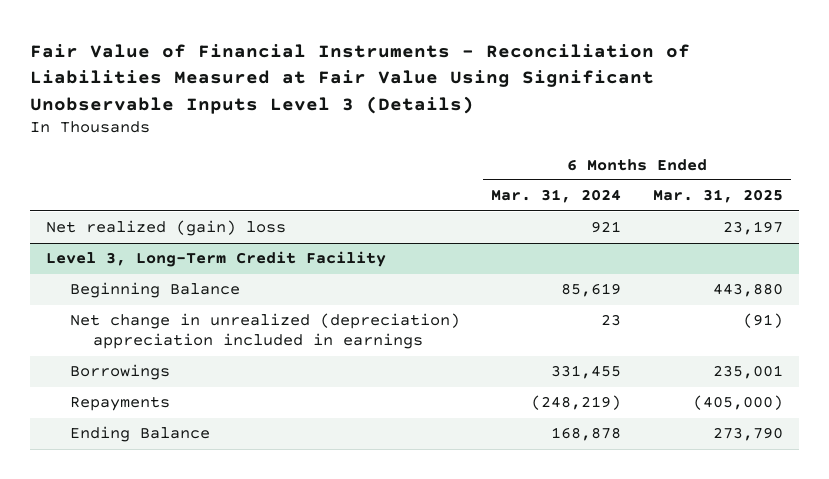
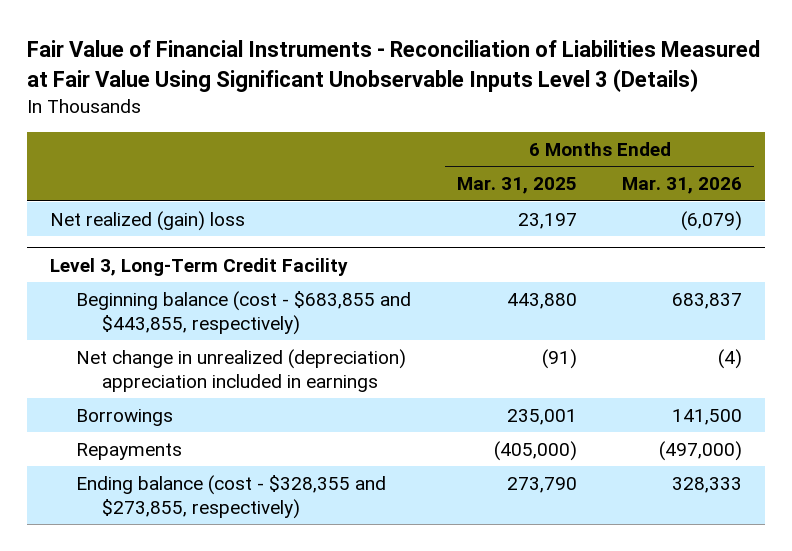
- | 6 Months Ended Mar. 31, 2024 | 6 Months Ended Mar. 31, 2025
+ | 6 Months Ended Mar. 31, 2025 | 6 Months Ended Mar. 31, 2026
@ Level 3, Long-Term Credit Facility
- Beginning Balance | 85,619 | 443,880
+ Beginning balance (cost - $683,855 and $443,855, respectively) | 443,880 | 683,837
- Ending Balance | 168,878 | 273,790
+ Ending balance (cost - $328,355 and $273,855, respectively) | 273,790 | 328,333

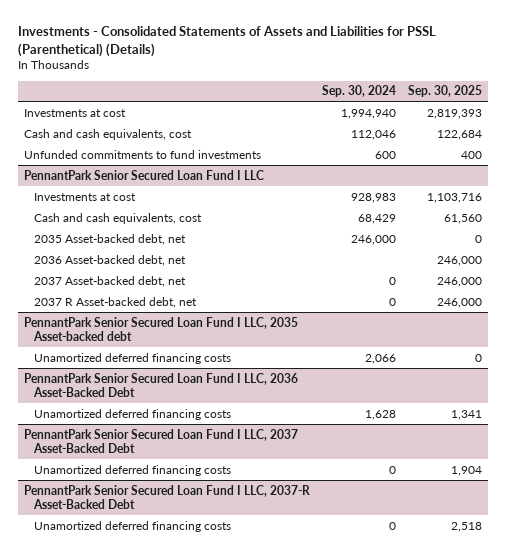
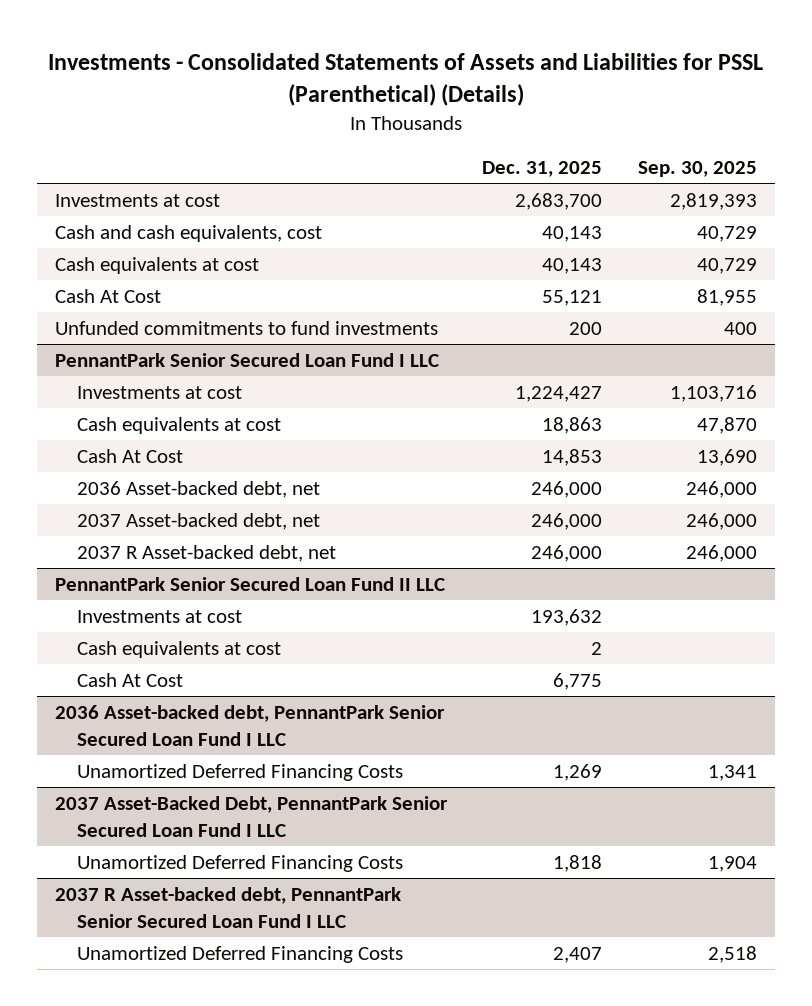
- | Sep. 30, 2024 | Sep. 30, 2025
+ | Dec. 31, 2025 | Sep. 30, 2025
- Cash and cash equivalents, cost | 112,046 | 122,684
+ Cash and cash equivalents, cost | 40,143 | 40,729
+ Cash equivalents at cost | 40,143 | 40,729
+ Cash At Cost | 55,121 | 81,955
@ PennantPark Senior Secured Loan Fund I LLC
- Cash and cash equivalents, cost | 68,429 | 61,560
- 2035 Asset-backed debt, net | 246,000 | 0
+ Cash equivalents at cost | 18,863 | 47,870
+ Cash At Cost | 14,853 | 13,690
- PennantPark Senior Secured Loan Fund I LLC, 2035 Asset-backed debt
- Unamortized deferred financing costs | 2,066 | 0
- PennantPark Senior Secured Loan Fund I LLC, 2036 Asset-Backed Debt
- Unamortized deferred financing costs | 1,628 | 1,341
- PennantPark Senior Secured Loan Fund I LLC, 2037 Asset-Backed Debt
- Unamortized deferred financing costs | 0 | 1,904
- PennantPark Senior Secured Loan Fund I LLC, 2037-R Asset-Backed Debt
- Unamortized deferred financing costs | 0 | 2,518
+ PennantPark Senior Secured Loan Fund II LLC
+ Investments at cost | 193,632 |
+ Cash equivalents at cost | 2 |
+ Cash At Cost | 6,775 |
+ 2036 Asset-backed debt, PennantPark Senior Secured Loan Fund I LLC
+ Unamortized Deferred Financing Costs | 1,269 | 1,341
+ 2037 Asset-Backed Debt, PennantPark Senior Secured Loan Fund I LLC
+ Unamortized Deferred Financing Costs | 1,818 | 1,904
+ 2037 R Asset-backed debt, PennantPark Senior Secured Loan Fund I LLC
+ Unamortized Deferred Financing Costs | 2,407 | 2,518

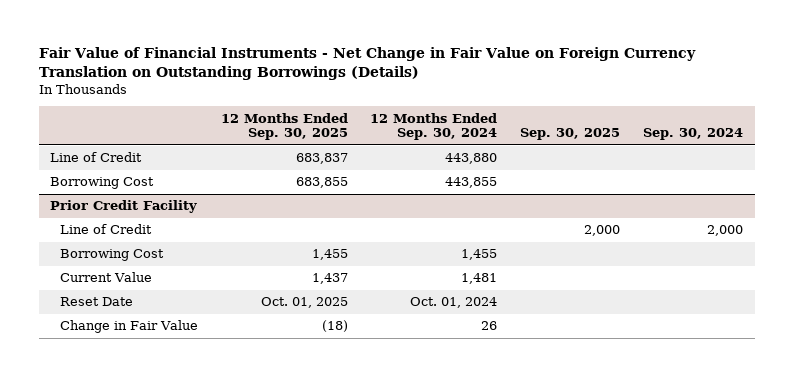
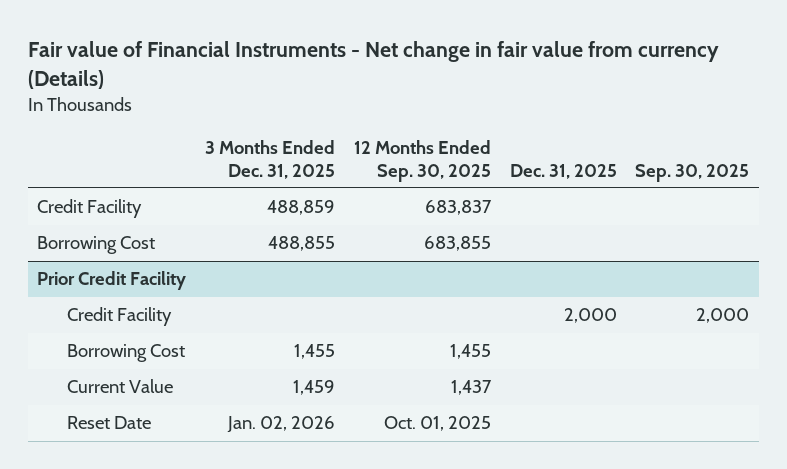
- Fair Value of Financial Instruments - Net Change in Fair Value on Foreign Currency Translation on Outstanding Borrowings (Details)
+ Fair value of Financial Instruments - Net change in fair value from currency (Details)
- | 12 Months Ended Sep. 30, 2025 | 12 Months Ended Sep. 30, 2024 | Sep. 30, 2025 | Sep. 30, 2024
+ | 3 Months Ended Dec. 31, 2025 | 12 Months Ended Sep. 30, 2025 | Dec. 31, 2025 | Sep. 30, 2025
- Line of Credit | 683,837 | 443,880 | |
+ Credit Facility | 488,859 | 683,837 | |
@ Prior Credit Facility
- Line of Credit | | | 2,000 | 2,000
+ Credit Facility | | | 2,000 | 2,000
- Change in Fair Value | (18) | 26 | |

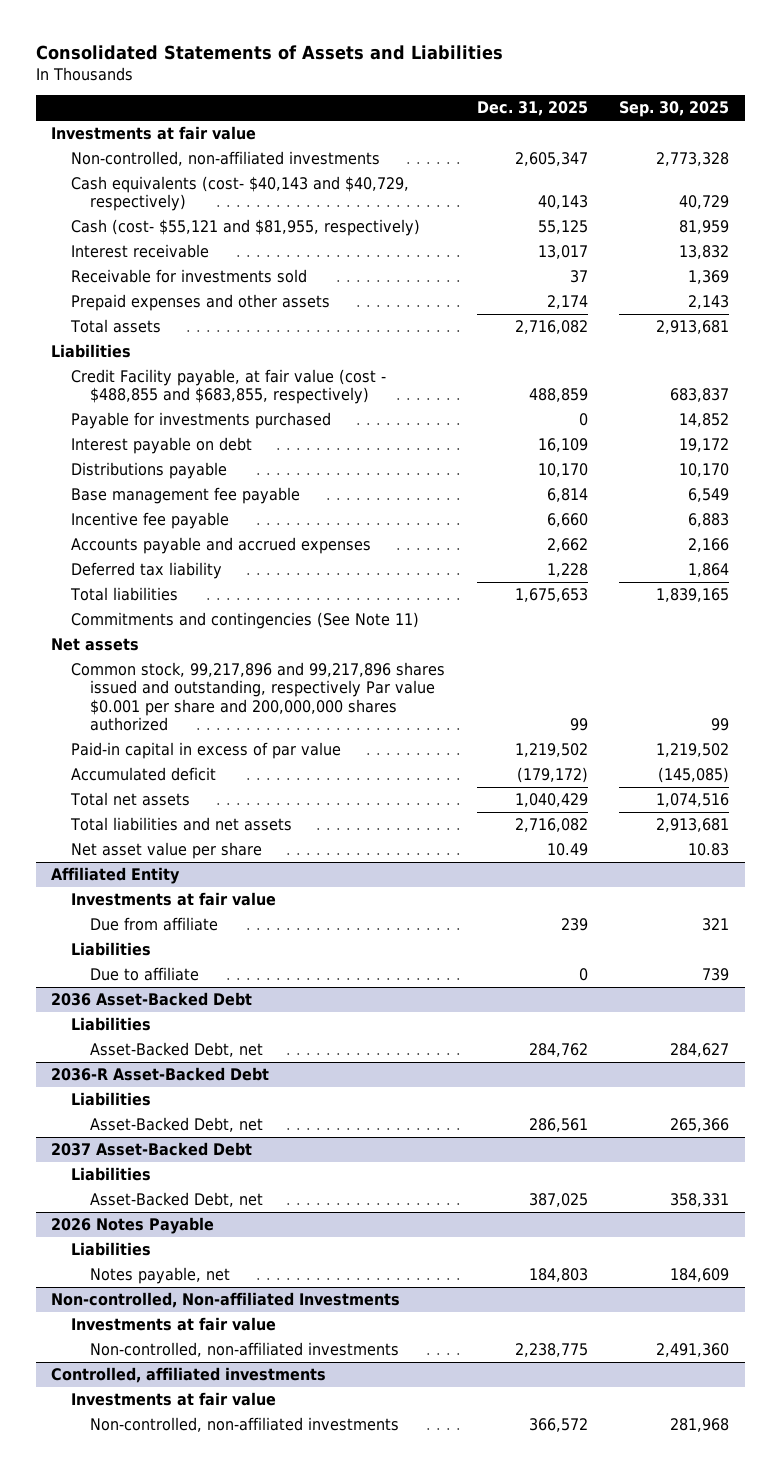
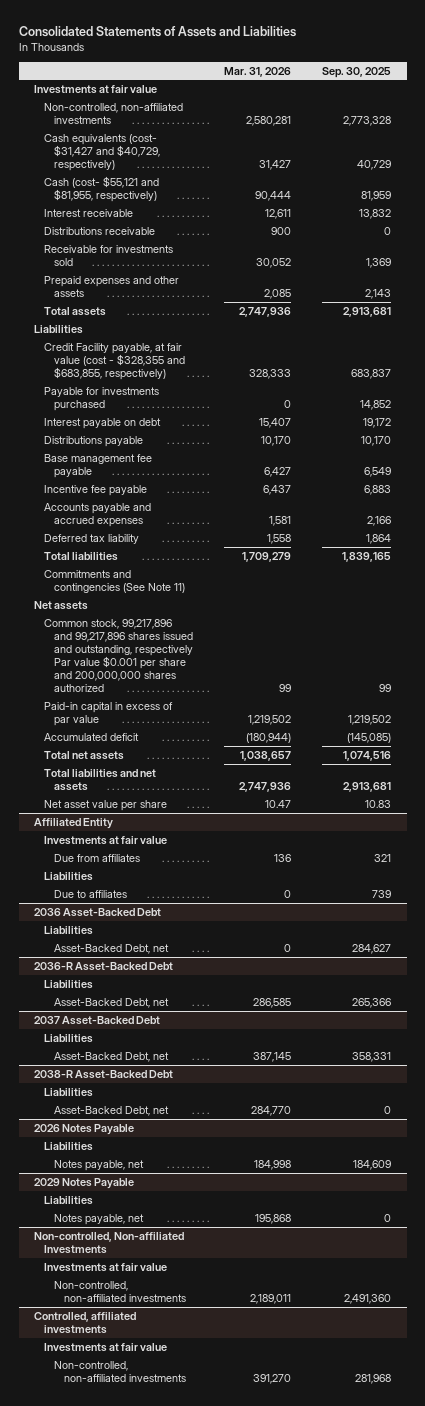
- | Dec. 31, 2025 | Sep. 30, 2025
+ | Mar. 31, 2026 | Sep. 30, 2025
- Cash equivalents (cost- $40,143 and $40,729, respectively) | 40,143 | 40,729
+ Cash equivalents (cost- $31,427 and $40,729, respectively) | 31,427 | 40,729
+ Distributions receivable | 900 | 0
- Credit Facility payable, at fair value (cost - $488,855 and $683,855, respectively) | 488,859 | 683,837
+ Credit Facility payable, at fair value (cost - $328,355 and $683,855, respectively) | 328,333 | 683,837
@ Affiliated Entity
- Due from affiliate | 239 | 321
+ Due from affiliates | 136 | 321
- Due to affiliate | 0 | 739
+ Due to affiliates | 0 | 739
+ 2038-R Asset-Backed Debt
+ Liabilities
+ Asset-Backed Debt, net | 284,770 | 0
+ 2029 Notes Payable
+ Liabilities
+ Notes payable, net | 195,868 | 0

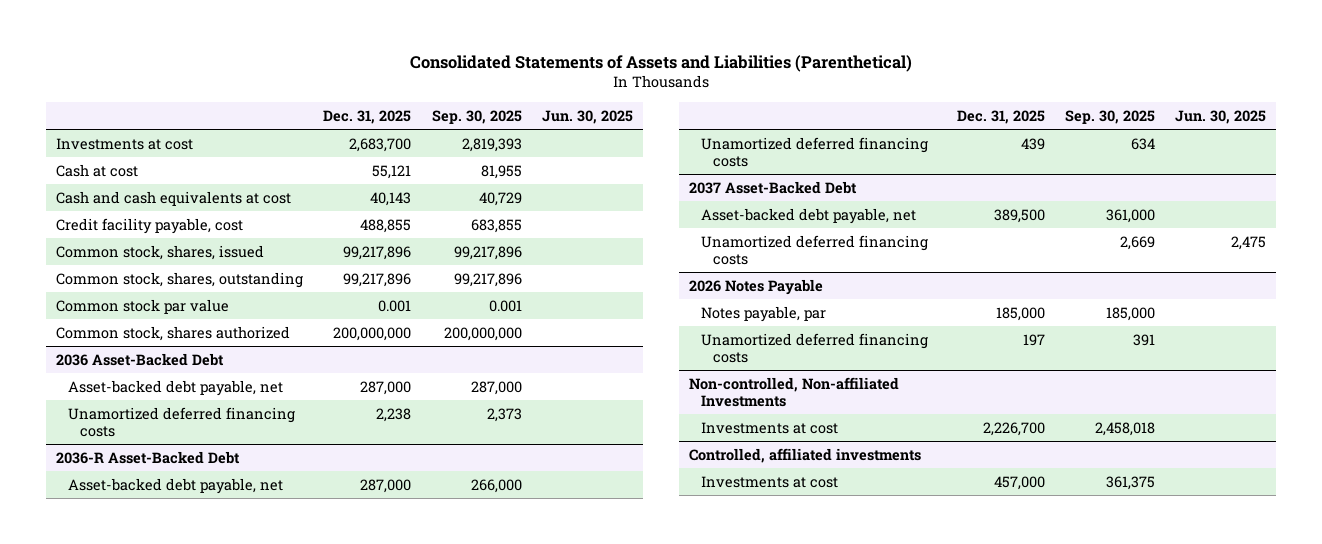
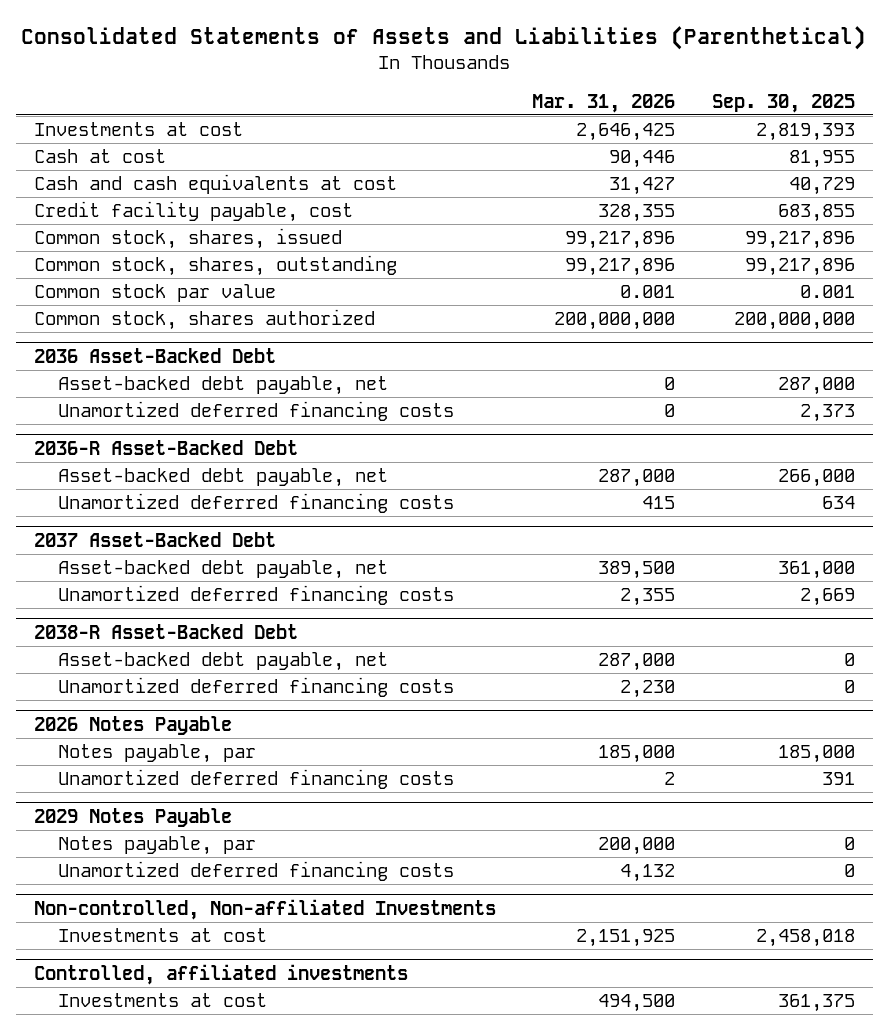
- | Dec. 31, 2025 | Sep. 30, 2025 | Jun. 30, 2025
+ | Mar. 31, 2026 | Sep. 30, 2025
+ 2038-R Asset-Backed Debt
+ Asset-backed debt payable, net | 287,000 | 0
+ Unamortized deferred financing costs | 2,230 | 0
+ 2029 Notes Payable
+ Notes payable, par | 200,000 | 0
+ Unamortized deferred financing costs | 4,132 | 0

